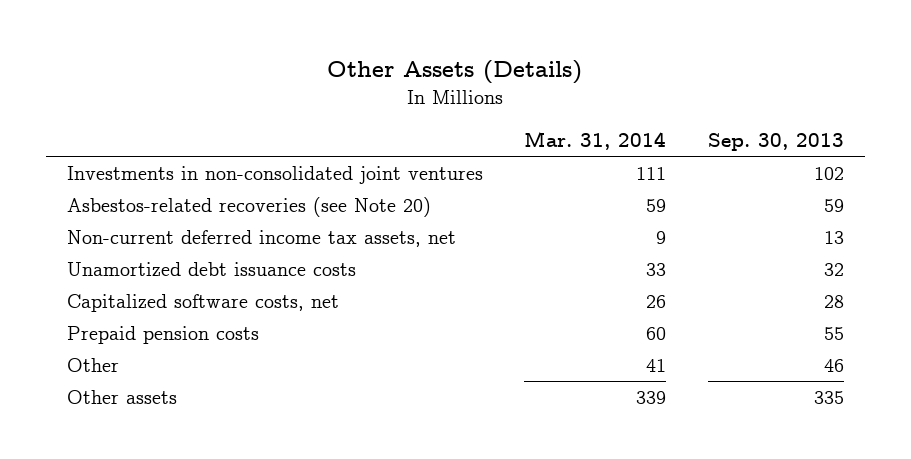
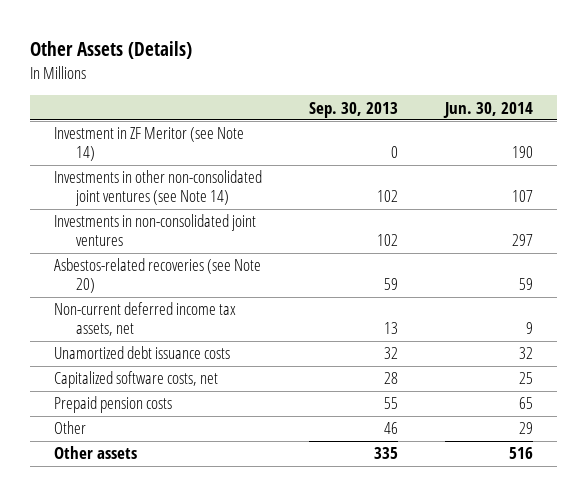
- | Mar. 31, 2014 | Sep. 30, 2013
+ | Sep. 30, 2013 | Jun. 30, 2014
+ Investment in ZF Meritor (see Note 14) | 0 | 190
+ Investments in other non-consolidated joint ventures (see Note 14) | 102 | 107

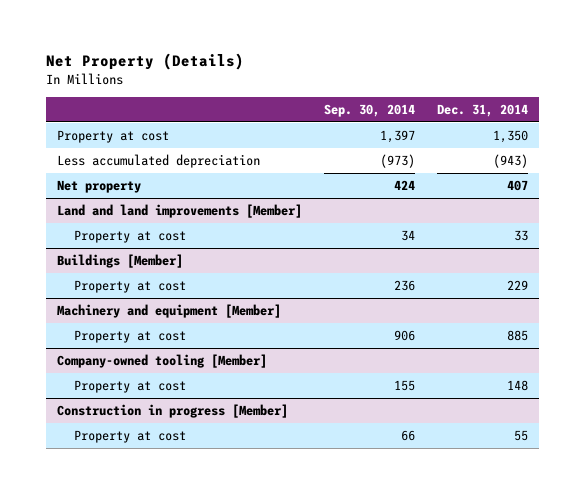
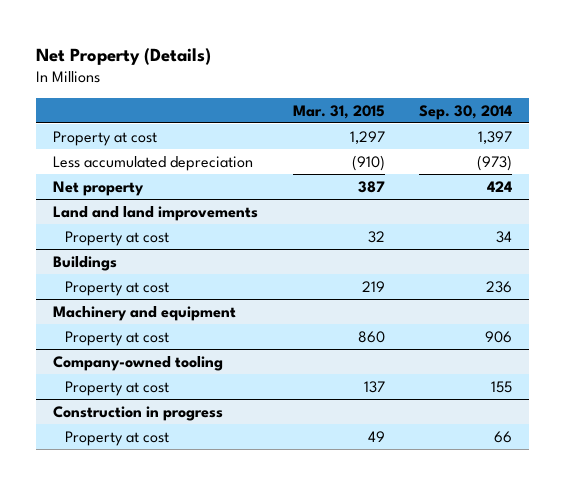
- | Sep. 30, 2014 | Dec. 31, 2014
+ | Mar. 31, 2015 | Sep. 30, 2014
- Land and land improvements [Member]
+ Land and land improvements
- Buildings [Member]
+ Buildings
- Machinery and equipment [Member]
+ Machinery and equipment
- Company-owned tooling [Member]
+ Company-owned tooling
- Construction in progress [Member]
+ Construction in progress

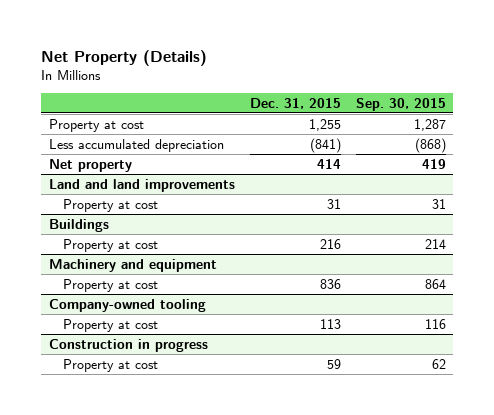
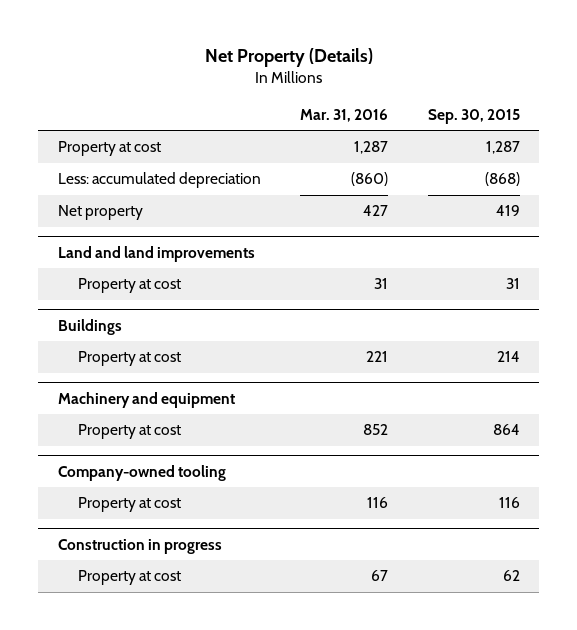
- | Dec. 31, 2015 | Sep. 30, 2015
+ | Mar. 31, 2016 | Sep. 30, 2015
- Less accumulated depreciation | (841) | (868)
+ Less: accumulated depreciation | (860) | (868)

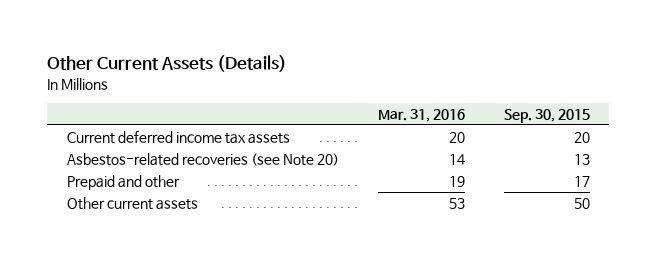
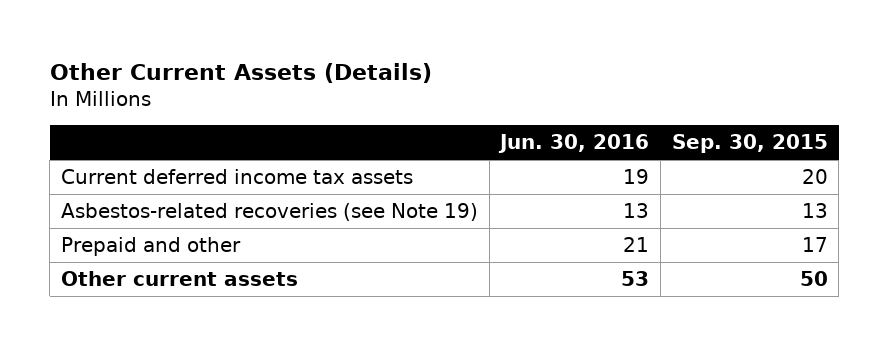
- | Mar. 31, 2016 | Sep. 30, 2015
+ | Jun. 30, 2016 | Sep. 30, 2015
- Asbestos-related recoveries (see Note 20) | 14 | 13
+ Asbestos-related recoveries (see Note 19) | 13 | 13

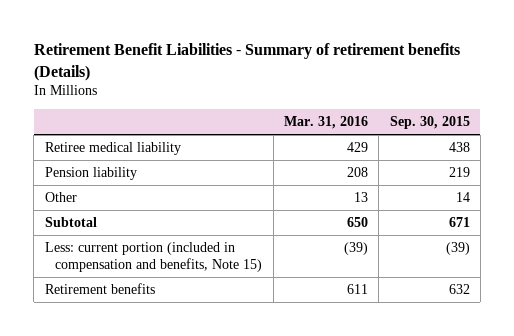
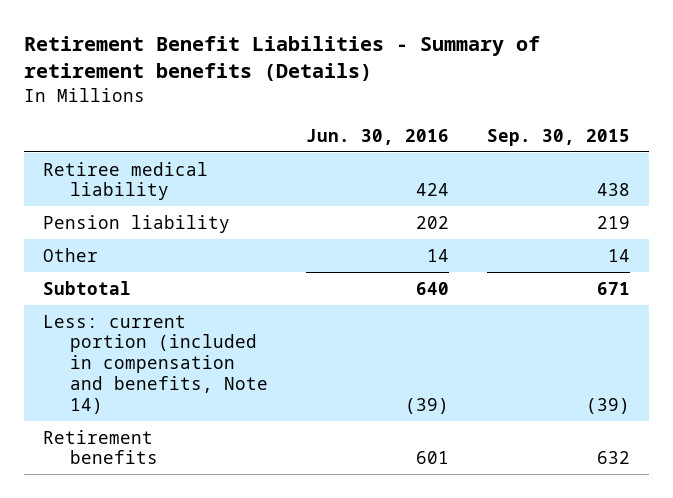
- | Mar. 31, 2016 | Sep. 30, 2015
+ | Jun. 30, 2016 | Sep. 30, 2015
- Less: current portion (included in compensation and benefits, Note 15) | (39) | (39)
+ Less: current portion (included in compensation and benefits, Note 14) | (39) | (39)

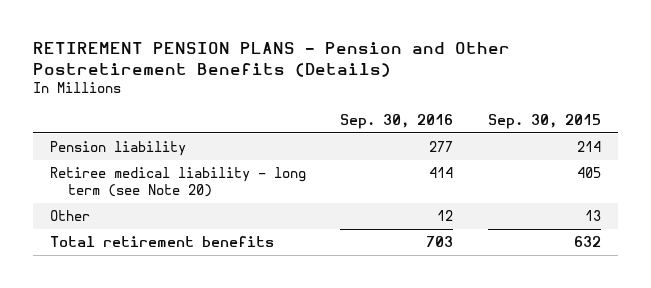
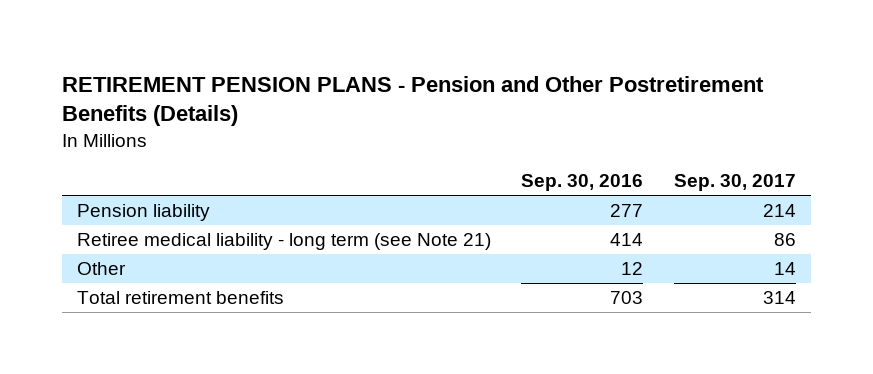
- | Sep. 30, 2016 | Sep. 30, 2015
+ | Sep. 30, 2016 | Sep. 30, 2017
- Retiree medical liability - long term (see Note 20) | 414 | 405
+ Retiree medical liability - long term (see Note 21) | 414 | 86

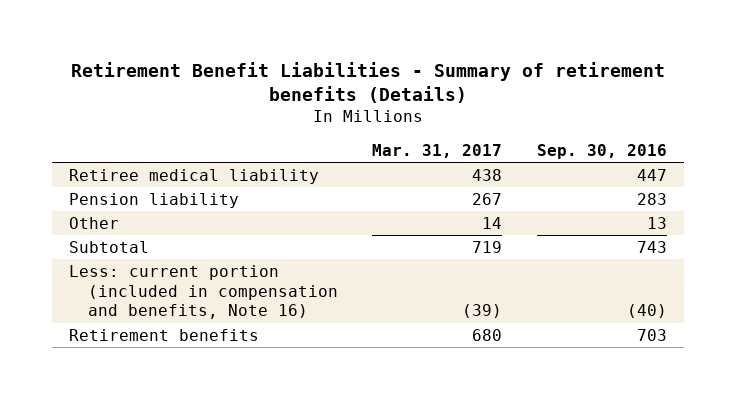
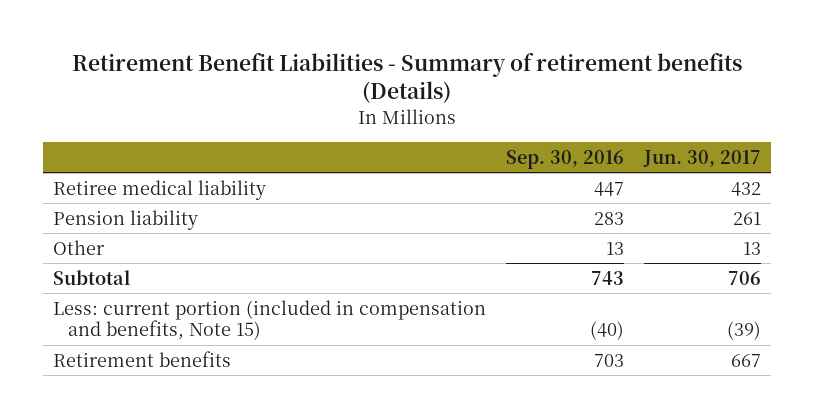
- | Mar. 31, 2017 | Sep. 30, 2016
+ | Sep. 30, 2016 | Jun. 30, 2017
- Less: current portion (included in compensation and benefits, Note 16) | (39) | (40)
+ Less: current portion (included in compensation and benefits, Note 15) | (40) | (39)

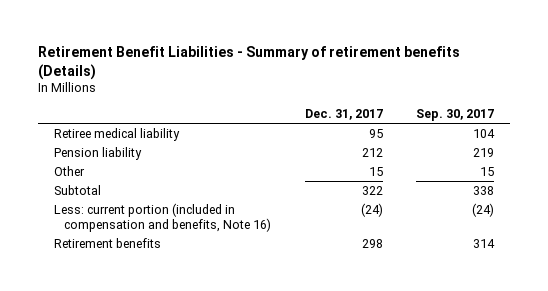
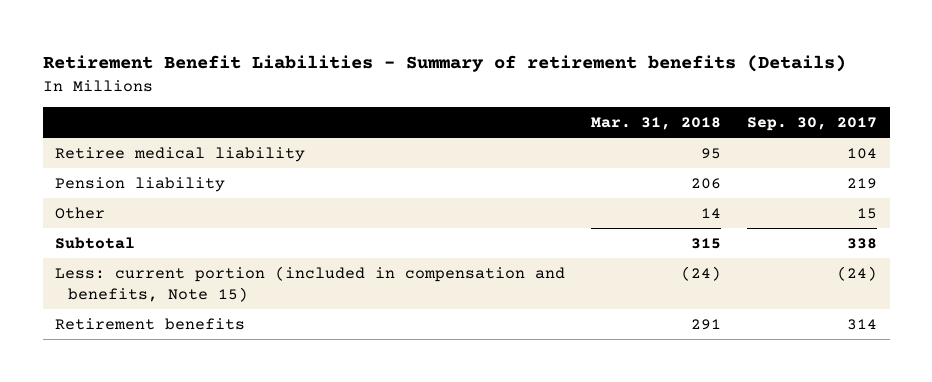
- | Dec. 31, 2017 | Sep. 30, 2017
+ | Mar. 31, 2018 | Sep. 30, 2017
- Less: current portion (included in compensation and benefits, Note 16) | (24) | (24)
+ Less: current portion (included in compensation and benefits, Note 15) | (24) | (24)

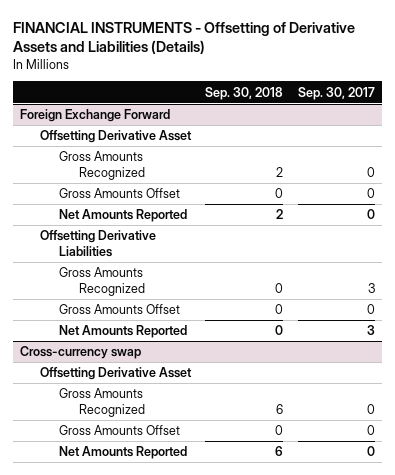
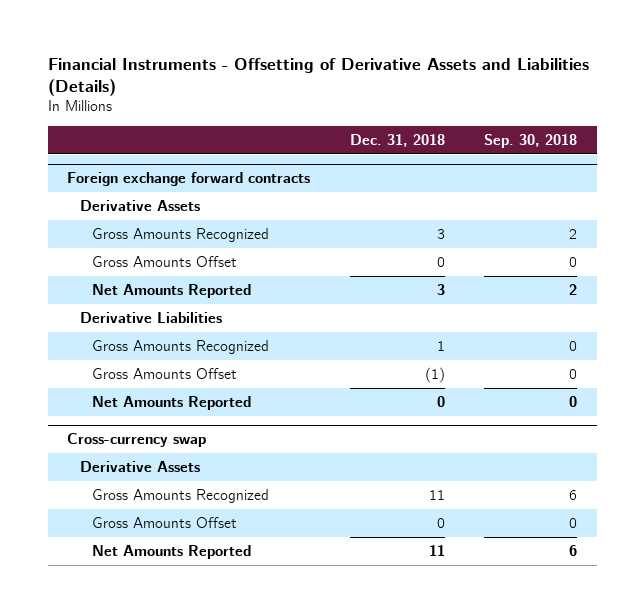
- FINANCIAL INSTRUMENTS - Offsetting of Derivative Assets and Liabilities (Details)
+ Financial Instruments - Offsetting of Derivative Assets and Liabilities (Details)
- | Sep. 30, 2018 | Sep. 30, 2017
+ | Dec. 31, 2018 | Sep. 30, 2018
- Foreign Exchange Forward
- Offsetting Derivative Asset
+ Foreign exchange forward contracts
+ Derivative Assets
- Offsetting Derivative Liabilities
+ Derivative Liabilities
@ Cross-currency swap
- Offsetting Derivative Asset
+ Derivative Assets

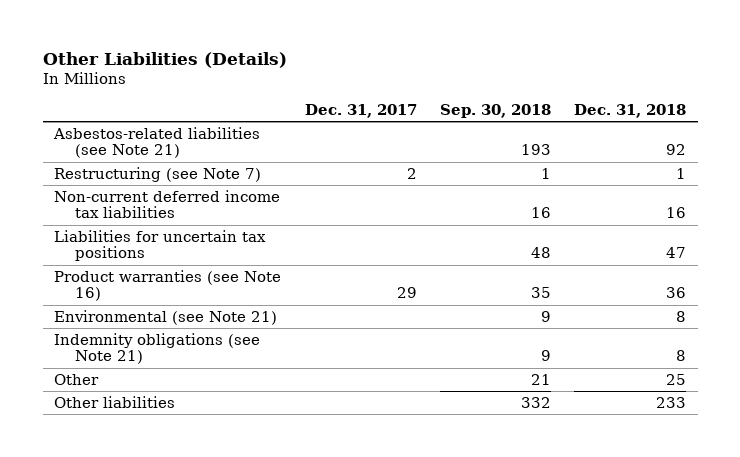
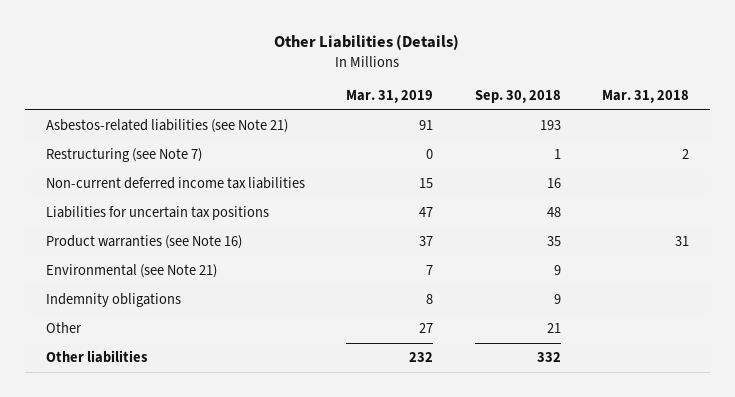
- | Dec. 31, 2017 | Sep. 30, 2018 | Dec. 31, 2018
+ | Mar. 31, 2019 | Sep. 30, 2018 | Mar. 31, 2018
- Indemnity obligations (see Note 21) | | 9 | 8
+ Indemnity obligations | 8 | 9 |

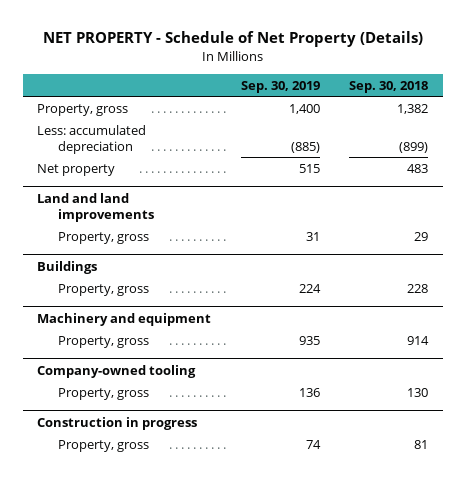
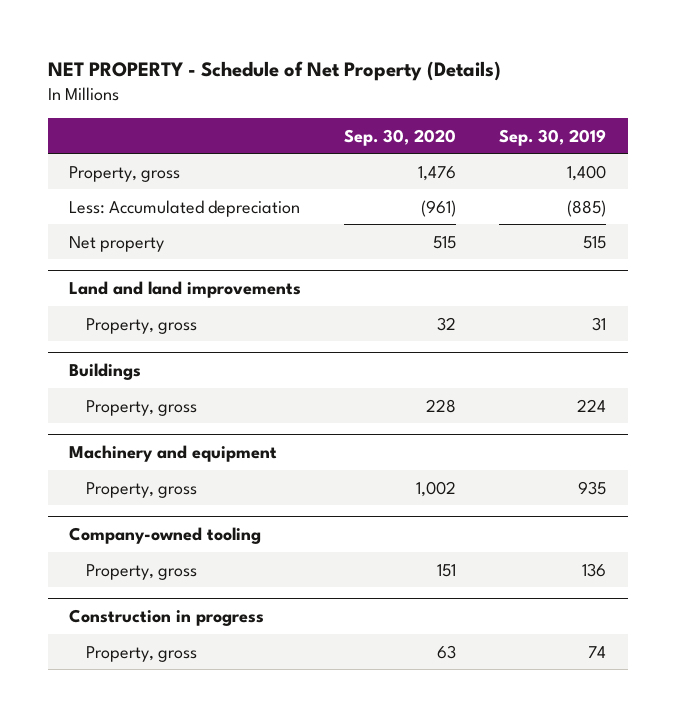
- | Sep. 30, 2019 | Sep. 30, 2018
+ | Sep. 30, 2020 | Sep. 30, 2019
- Less: accumulated depreciation | (885) | (899)
+ Less: Accumulated depreciation | (961) | (885)

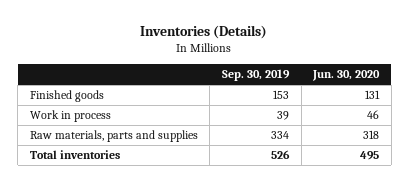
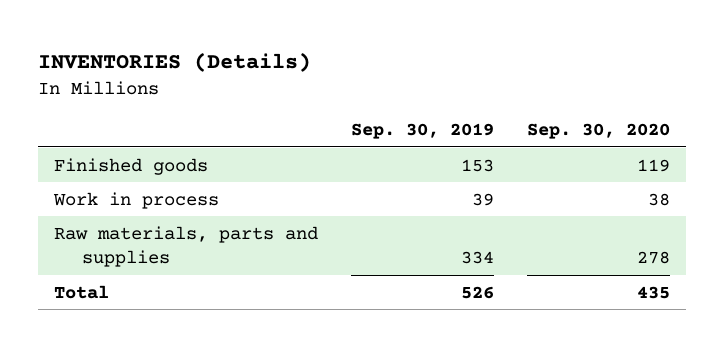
- Inventories (Details)
+ INVENTORIES (Details)
- | Sep. 30, 2019 | Jun. 30, 2020
+ | Sep. 30, 2019 | Sep. 30, 2020
- Total inventories | 526 | 495
+ Total | 526 | 435

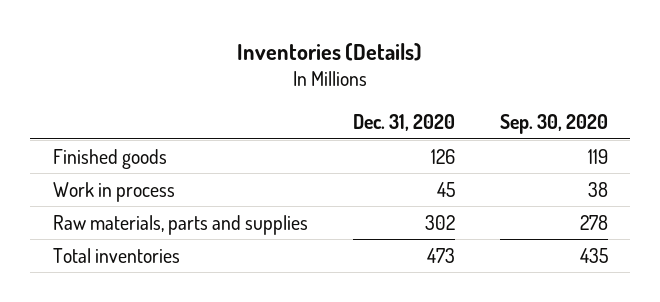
- INVENTORIES (Details)
+ Inventories (Details)
- | Sep. 30, 2019 | Sep. 30, 2020
+ | Dec. 31, 2020 | Sep. 30, 2020
- Total | 526 | 435
+ Total inventories | 473 | 435

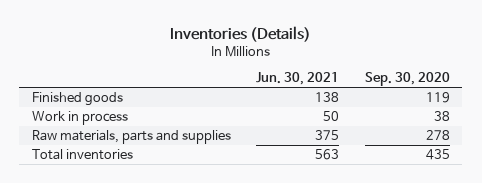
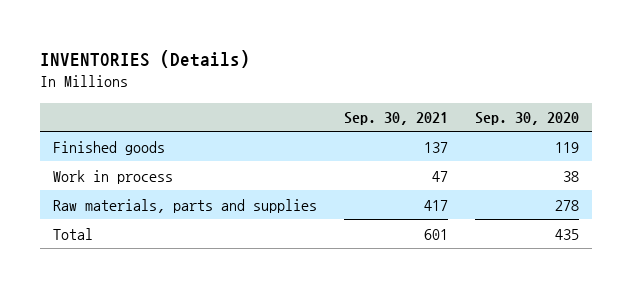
- Inventories (Details)
+ INVENTORIES (Details)
- | Jun. 30, 2021 | Sep. 30, 2020
+ | Sep. 30, 2021 | Sep. 30, 2020
- Total inventories | 563 | 435
+ Total | 601 | 435

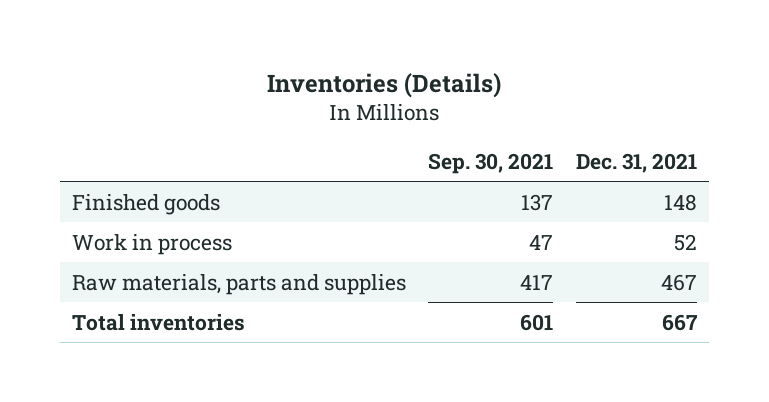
- INVENTORIES (Details)
+ Inventories (Details)
- | Sep. 30, 2021 | Sep. 30, 2020
+ | Sep. 30, 2021 | Dec. 31, 2021
- Total | 601 | 435
+ Total inventories | 601 | 667

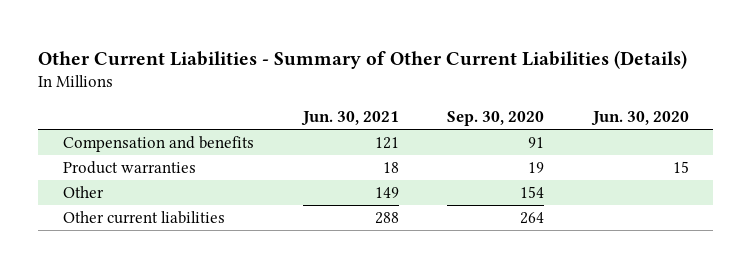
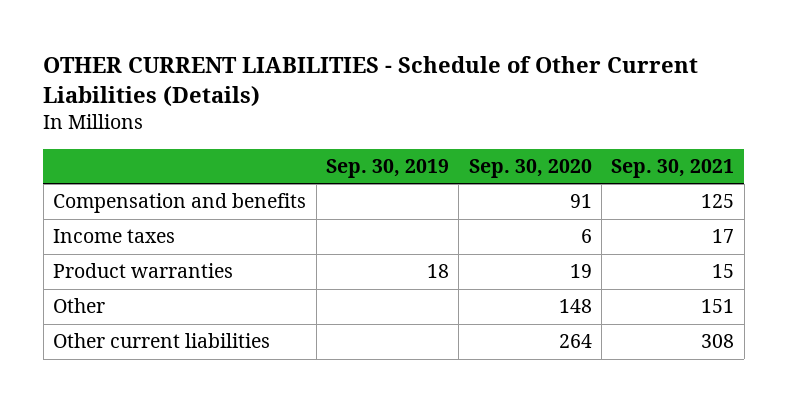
- Other Current Liabilities - Summary of Other Current Liabilities (Details)
+ OTHER CURRENT LIABILITIES - Schedule of Other Current Liabilities (Details)
- | Jun. 30, 2021 | Sep. 30, 2020 | Jun. 30, 2020
+ | Sep. 30, 2019 | Sep. 30, 2020 | Sep. 30, 2021
+ Income taxes | | 6 | 17
- Other | 149 | 154 |
+ Other | | 148 | 151

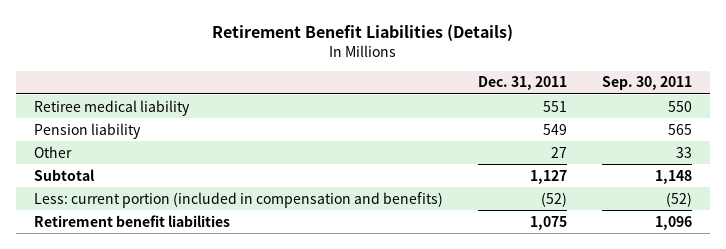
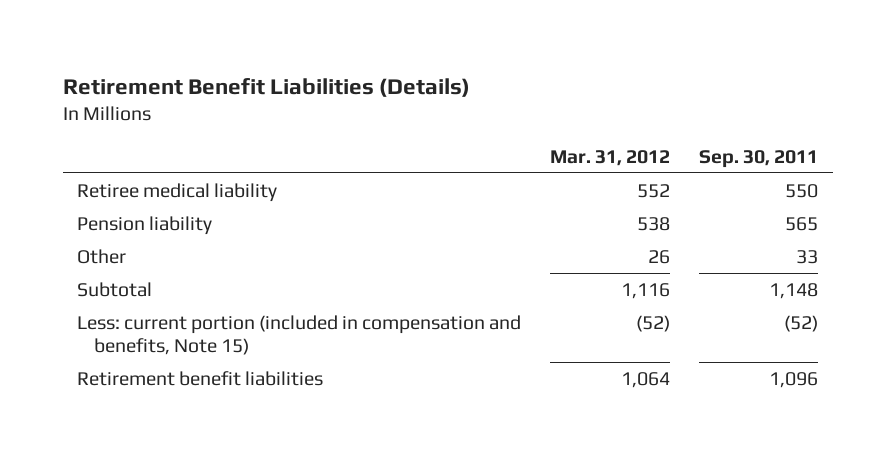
- | Dec. 31, 2011 | Sep. 30, 2011
+ | Mar. 31, 2012 | Sep. 30, 2011
- Less: current portion (included in compensation and benefits) | (52) | (52)
+ Less: current portion (included in compensation and benefits, Note 15) | (52) | (52)

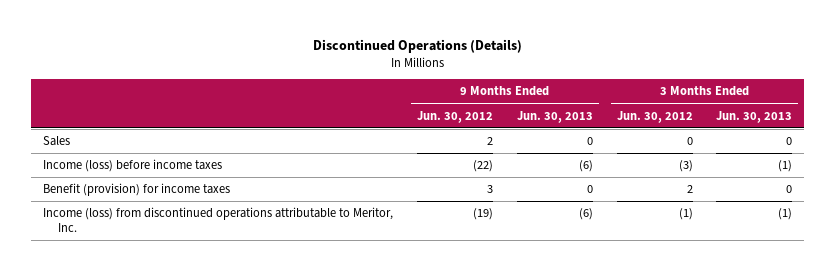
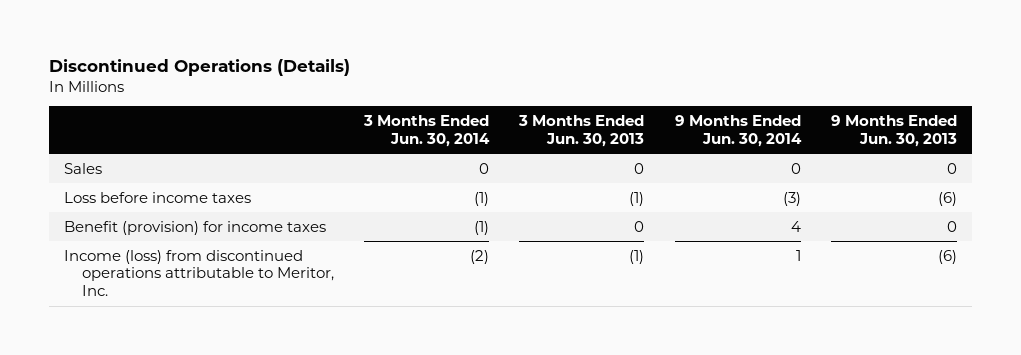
- | 9 Months Ended Jun. 30, 2012 | 9 Months Ended Jun. 30, 2013 | 3 Months Ended Jun. 30, 2012 | 3 Months Ended Jun. 30, 2013
+ | 3 Months Ended Jun. 30, 2014 | 3 Months Ended Jun. 30, 2013 | 9 Months Ended Jun. 30, 2014 | 9 Months Ended Jun. 30, 2013
- Income (loss) before income taxes | (22) | (6) | (3) | (1)
+ Loss before income taxes | (1) | (1) | (3) | (6)

